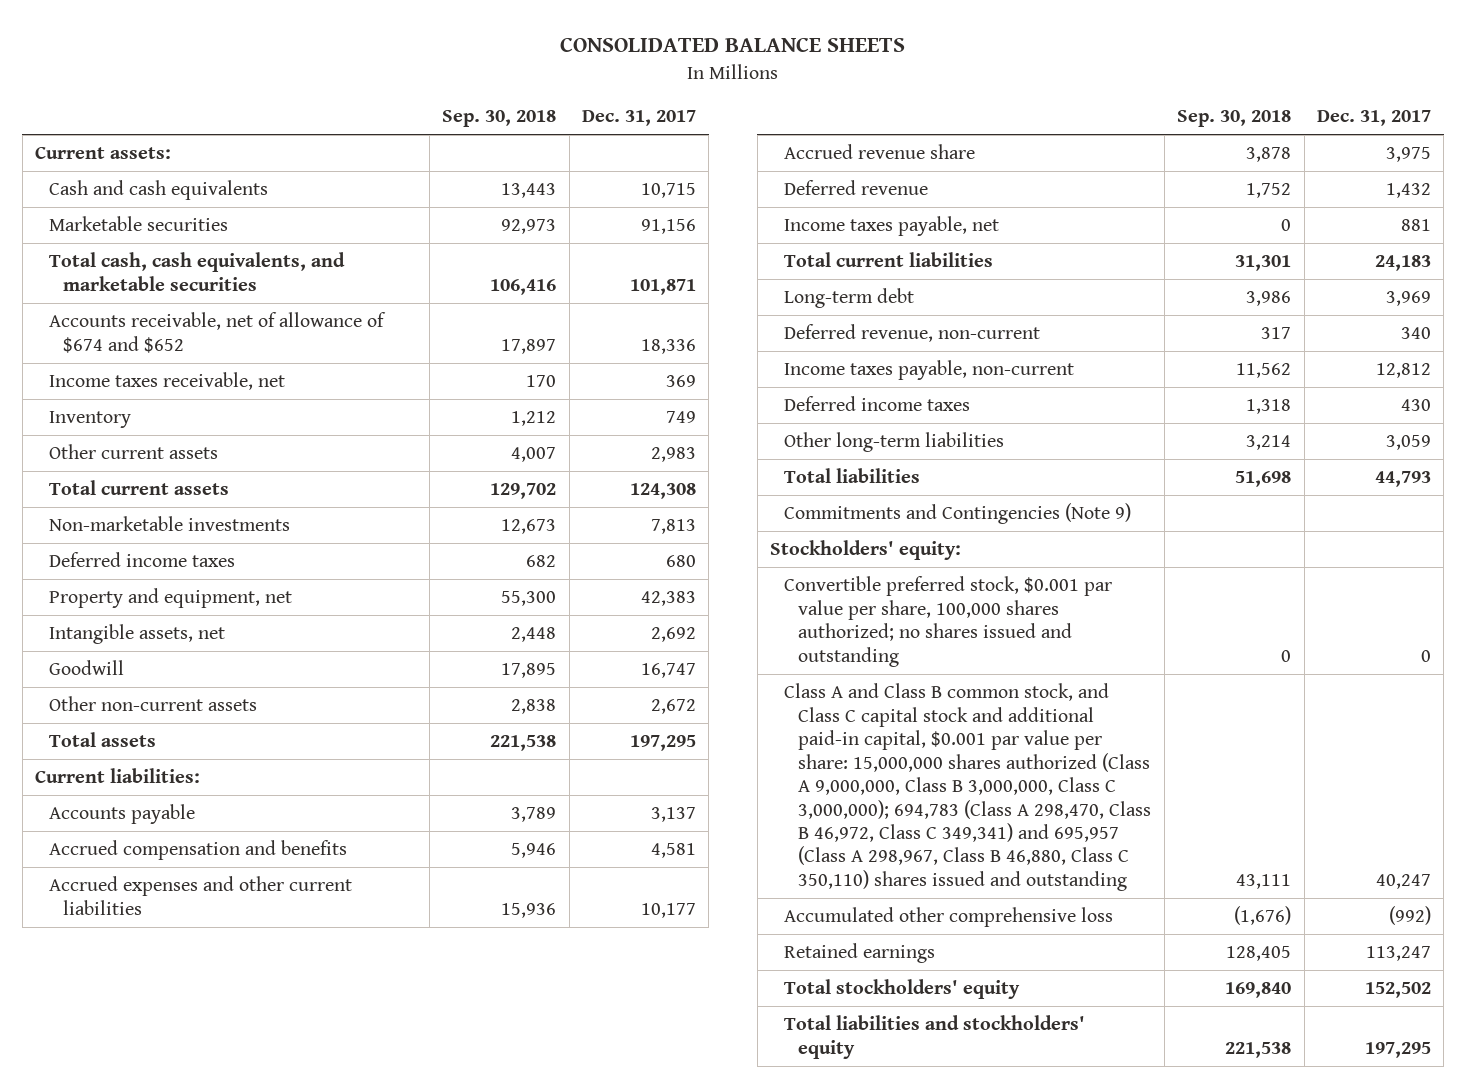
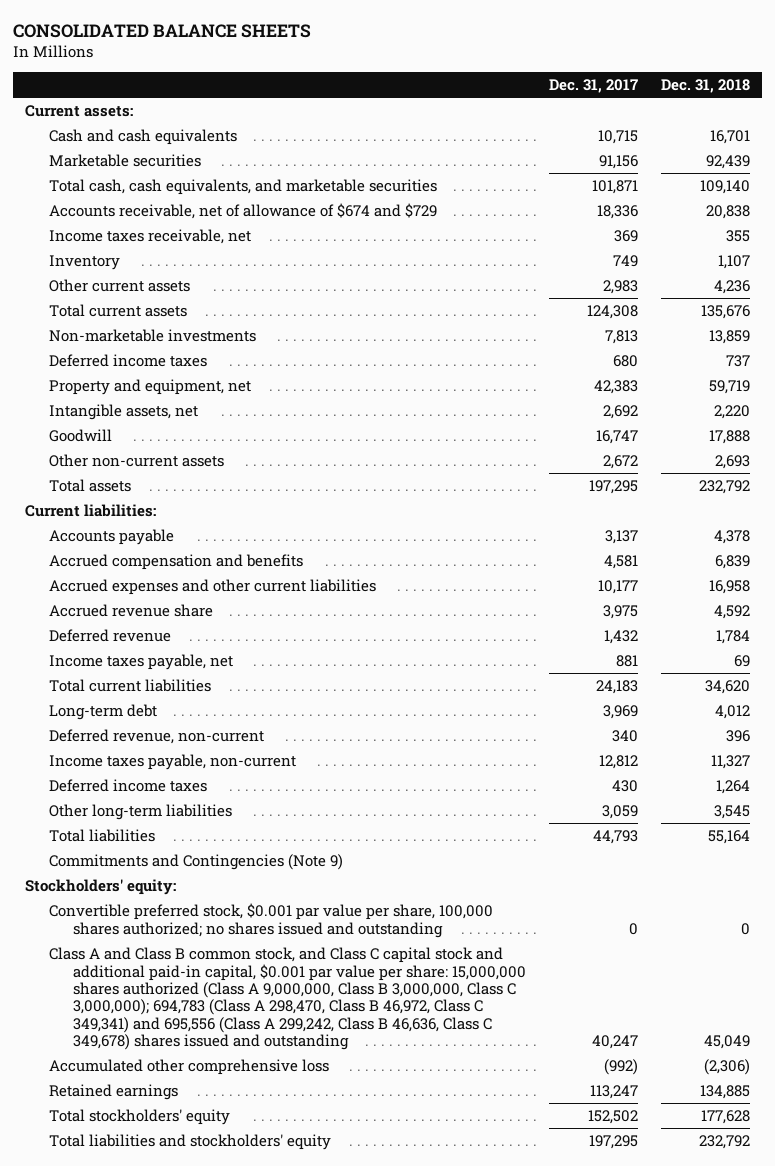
- | Sep. 30, 2018 | Dec. 31, 2017
+ | Dec. 31, 2017 | Dec. 31, 2018
- Accounts receivable, net of allowance of $674 and $652 | 17,897 | 18,336
+ Accounts receivable, net of allowance of $674 and $729 | 18,336 | 20,838
- Class A and Class B common stock, and Class C capital stock and additional paid-in capital, $0.001 par value per share: 15,000,000 shares authorized (Class A 9,000,000, Class B 3,000,000, Class C 3,000,000); 694,783 (Class A 298,470, Class B 46,972, Class C 349,341) and 695,957 (Class A 298,967, Class B 46,880, Class C 350,110) shares issued and outstanding | 43,111 | 40,247
+ Class A and Class B common stock, and Class C capital stock and additional paid-in capital, $0.001 par value per share: 15,000,000 shares authorized (Class A 9,000,000, Class B 3,000,000, Class C 3,000,000); 694,783 (Class A 298,470, Class B 46,972, Class C 349,341) and 695,556 (Class A 299,242, Class B 46,636, Class C 349,678) shares issued and outstanding | 40,247 | 45,049

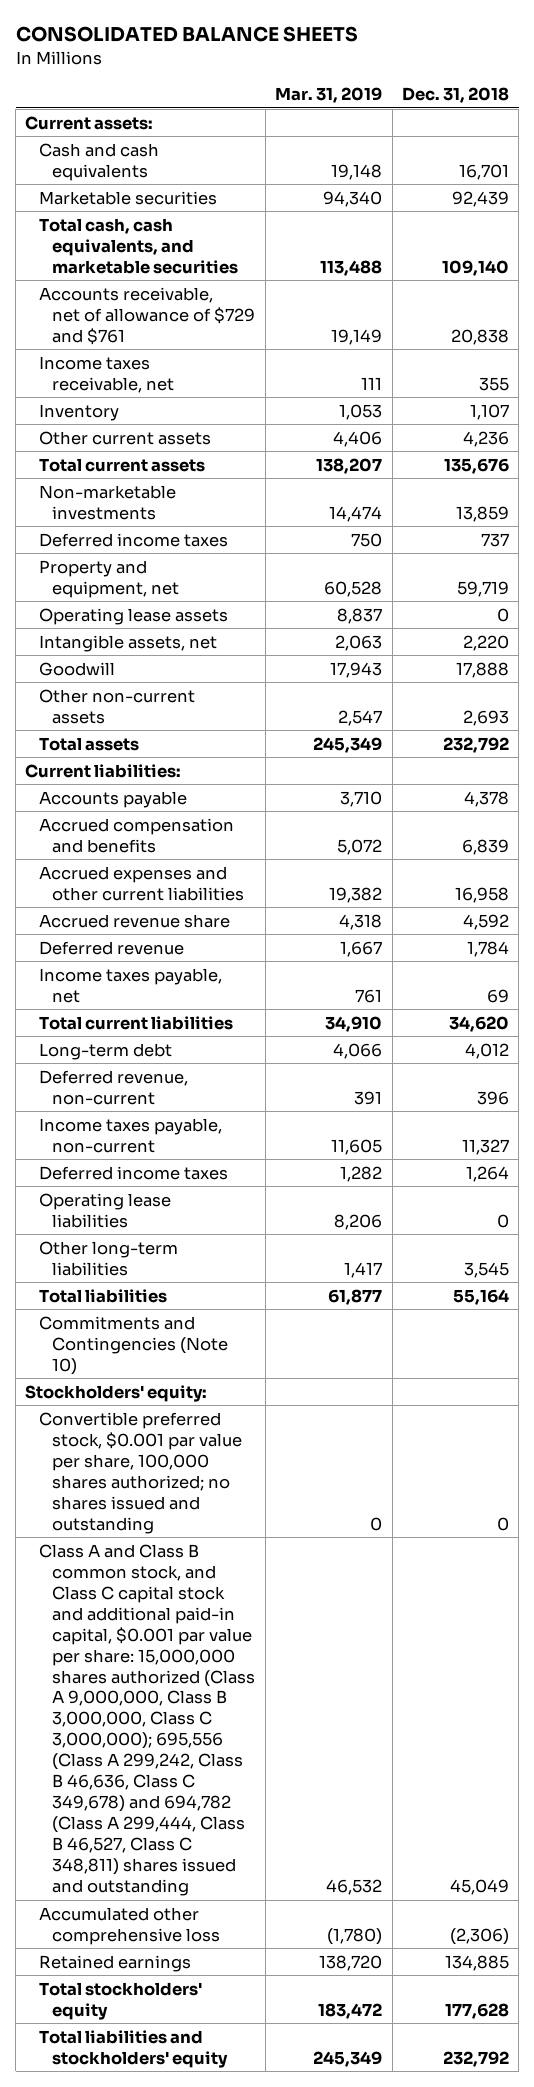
- | Dec. 31, 2017 | Dec. 31, 2018
+ | Mar. 31, 2019 | Dec. 31, 2018
- Accounts receivable, net of allowance of $674 and $729 | 18,336 | 20,838
+ Accounts receivable, net of allowance of $729 and $761 | 19,149 | 20,838
+ Operating lease assets | 8,837 | 0
+ Operating lease liabilities | 8,206 | 0
- Commitments and Contingencies (Note 9)
+ Commitments and Contingencies (Note 10)
- Class A and Class B common stock, and Class C capital stock and additional paid-in capital, $0.001 par value per share: 15,000,000 shares authorized (Class A 9,000,000, Class B 3,000,000, Class C 3,000,000); 694,783 (Class A 298,470, Class B 46,972, Class C 349,341) and 695,556 (Class A 299,242, Class B 46,636, Class C 349,678) shares issued and outstanding | 40,247 | 45,049
+ Class A and Class B common stock, and Class C capital stock and additional paid-in capital, $0.001 par value per share: 15,000,000 shares authorized (Class A 9,000,000, Class B 3,000,000, Class C 3,000,000); 695,556 (Class A 299,242, Class B 46,636, Class C 349,678) and 694,782 (Class A 299,444, Class B 46,527, Class C 348,811) shares issued and outstanding | 46,532 | 45,049

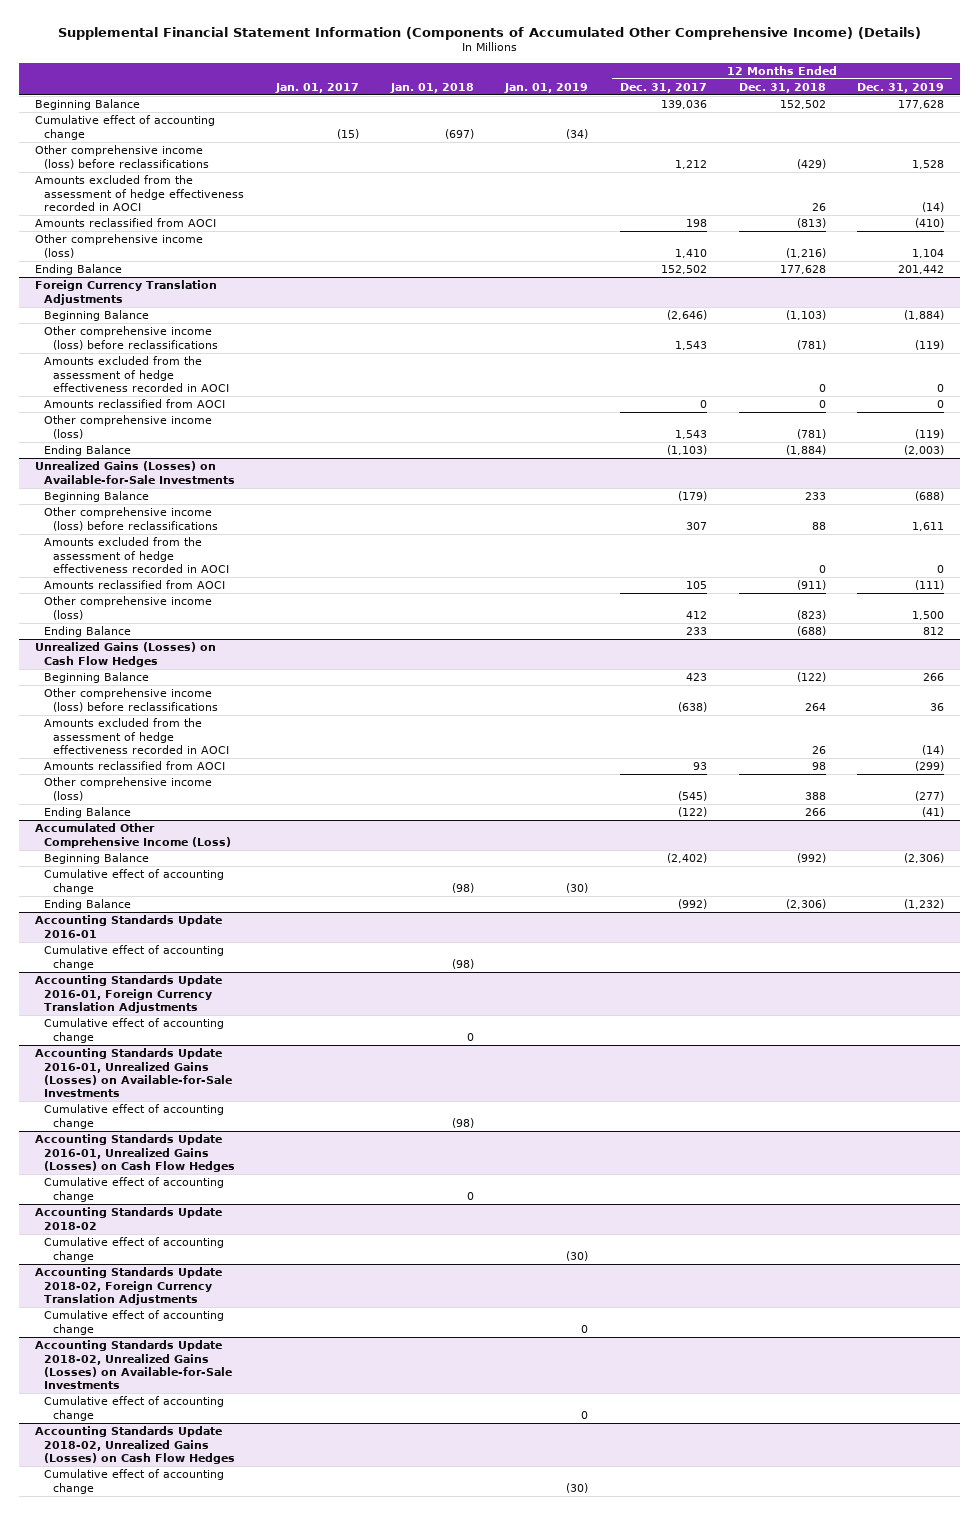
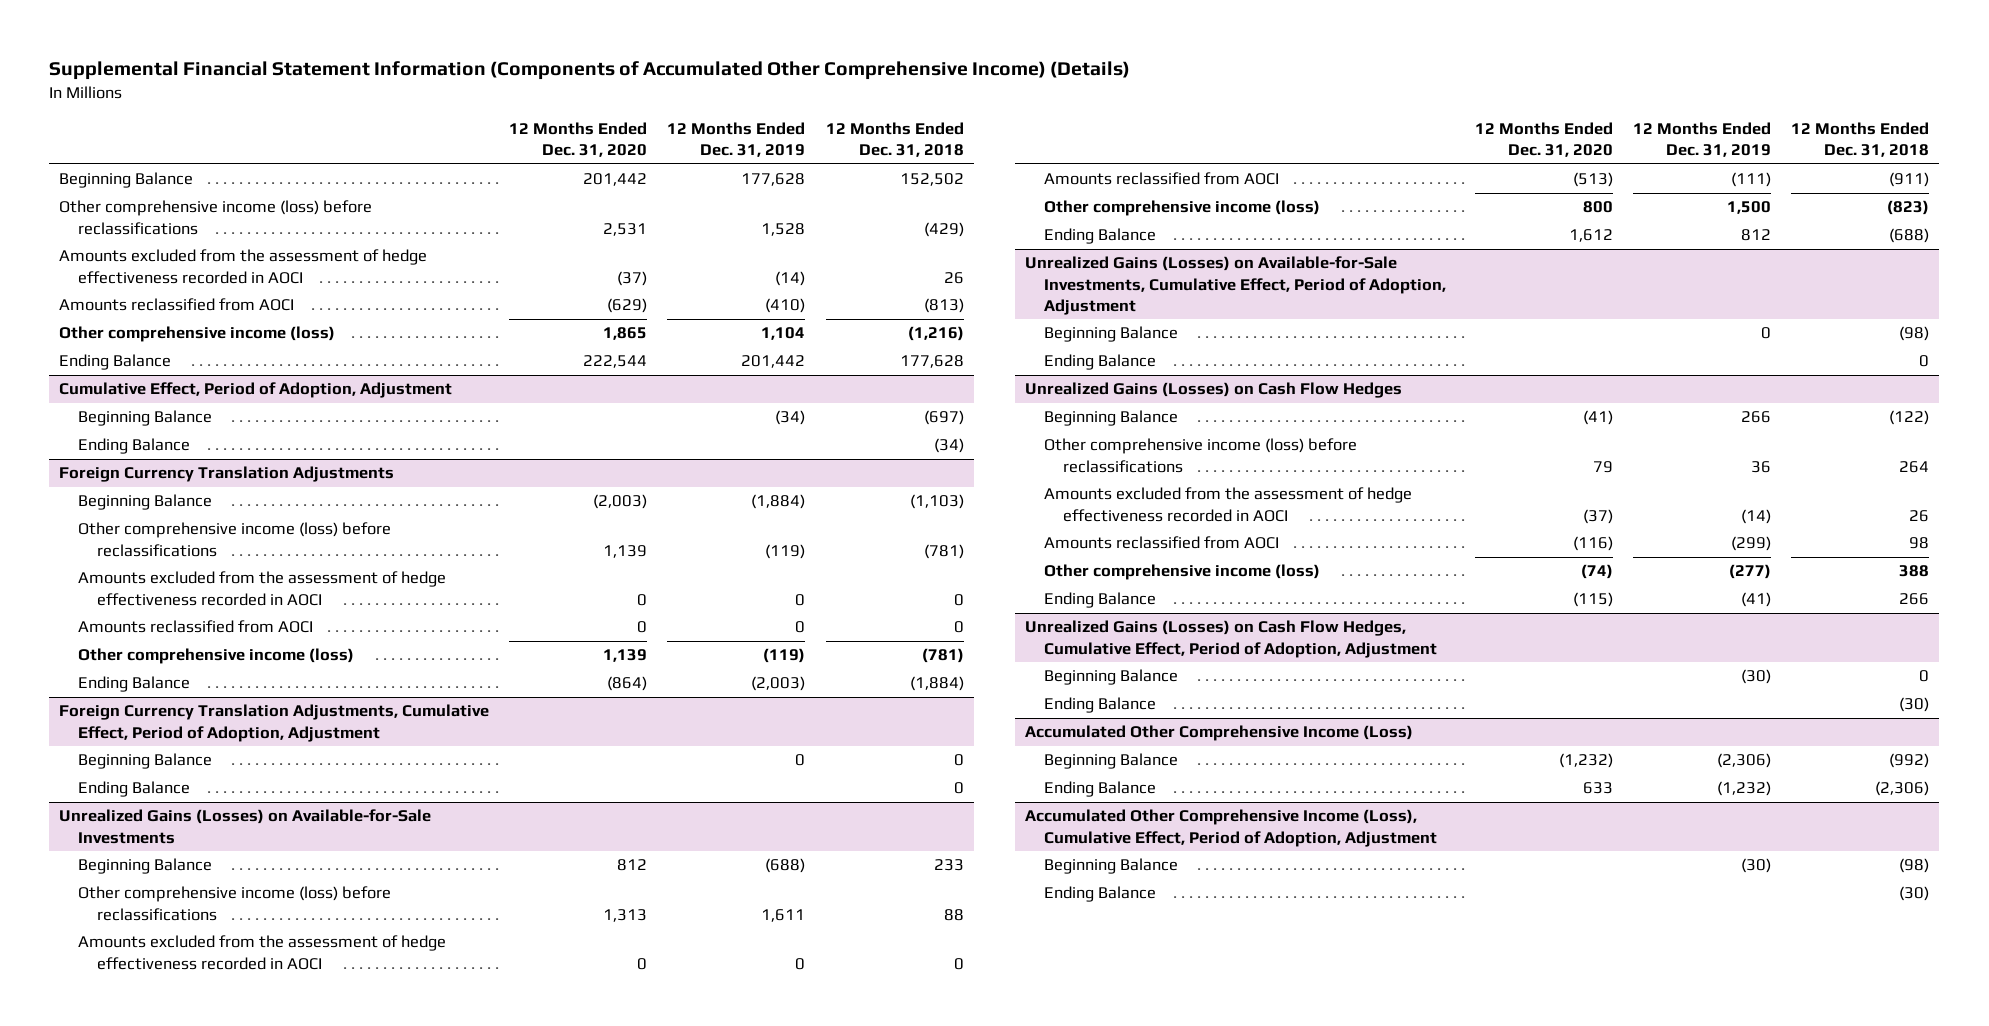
- | Jan. 01, 2017 | Jan. 01, 2018 | Jan. 01, 2019 | 12 Months Ended Dec. 31, 2017 | 12 Months Ended Dec. 31, 2018 | 12 Months Ended Dec. 31, 2019
+ | 12 Months Ended Dec. 31, 2020 | 12 Months Ended Dec. 31, 2019 | 12 Months Ended Dec. 31, 2018
- Cumulative effect of accounting change | (15) | (697) | (34) | | |
+ Cumulative Effect, Period of Adoption, Adjustment
+ Beginning Balance | | (34) | (697)
+ Ending Balance | | | (34)
+ Foreign Currency Translation Adjustments, Cumulative Effect, Period of Adoption, Adjustment
+ Beginning Balance | | 0 | 0
+ Ending Balance | | | 0
+ Unrealized Gains (Losses) on Available-for-Sale Investments, Cumulative Effect, Period of Adoption, Adjustment
+ Beginning Balance | | 0 | (98)
+ Ending Balance | | | 0
+ Unrealized Gains (Losses) on Cash Flow Hedges, Cumulative Effect, Period of Adoption, Adjustment
+ Beginning Balance | | (30) | 0
+ Ending Balance | | | (30)
@ Accumulated Other Comprehensive Income (Loss)
- Cumulative effect of accounting change | | (98) | (30) | | |
- Accounting Standards Update 2016-01
- Cumulative effect of accounting change | | (98) | | | |
- Accounting Standards Update 2016-01, Foreign Currency Translation Adjustments
- Cumulative effect of accounting change | | 0 | | | |
- Accounting Standards Update 2016-01, Unrealized Gains (Losses) on Available-for-Sale Investments
- Cumulative effect of accounting change | | (98) | | | |
- Accounting Standards Update 2016-01, Unrealized Gains (Losses) on Cash Flow Hedges
- Cumulative effect of accounting change | | 0 | | | |
- Accounting Standards Update 2018-02
- Cumulative effect of accounting change | | | (30) | | |
- Accounting Standards Update 2018-02, Foreign Currency Translation Adjustments
- Cumulative effect of accounting change | | | 0 | | |
- Accounting Standards Update 2018-02, Unrealized Gains (Losses) on Available-for-Sale Investments
- Cumulative effect of accounting change | | | 0 | | |
- Accounting Standards Update 2018-02, Unrealized Gains (Losses) on Cash Flow Hedges
- Cumulative effect of accounting change | | | (30) | | |
+ Accumulated Other Comprehensive Income (Loss), Cumulative Effect, Period of Adoption, Adjustment
+ Beginning Balance | | (30) | (98)
+ Ending Balance | | | (30)

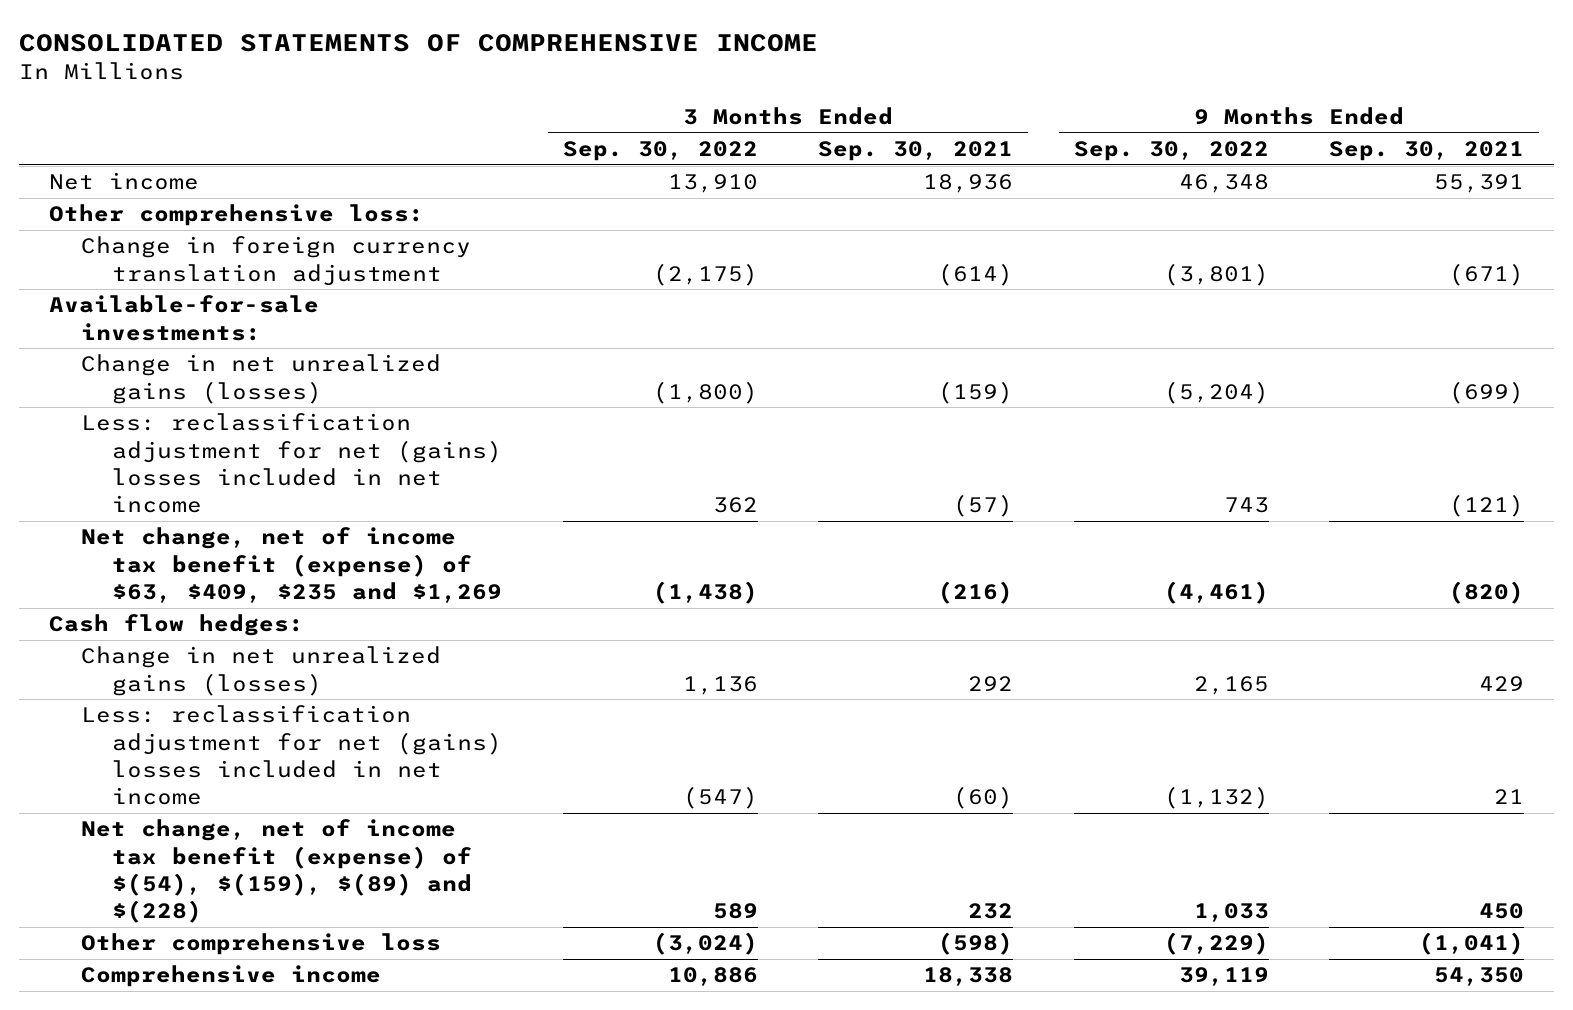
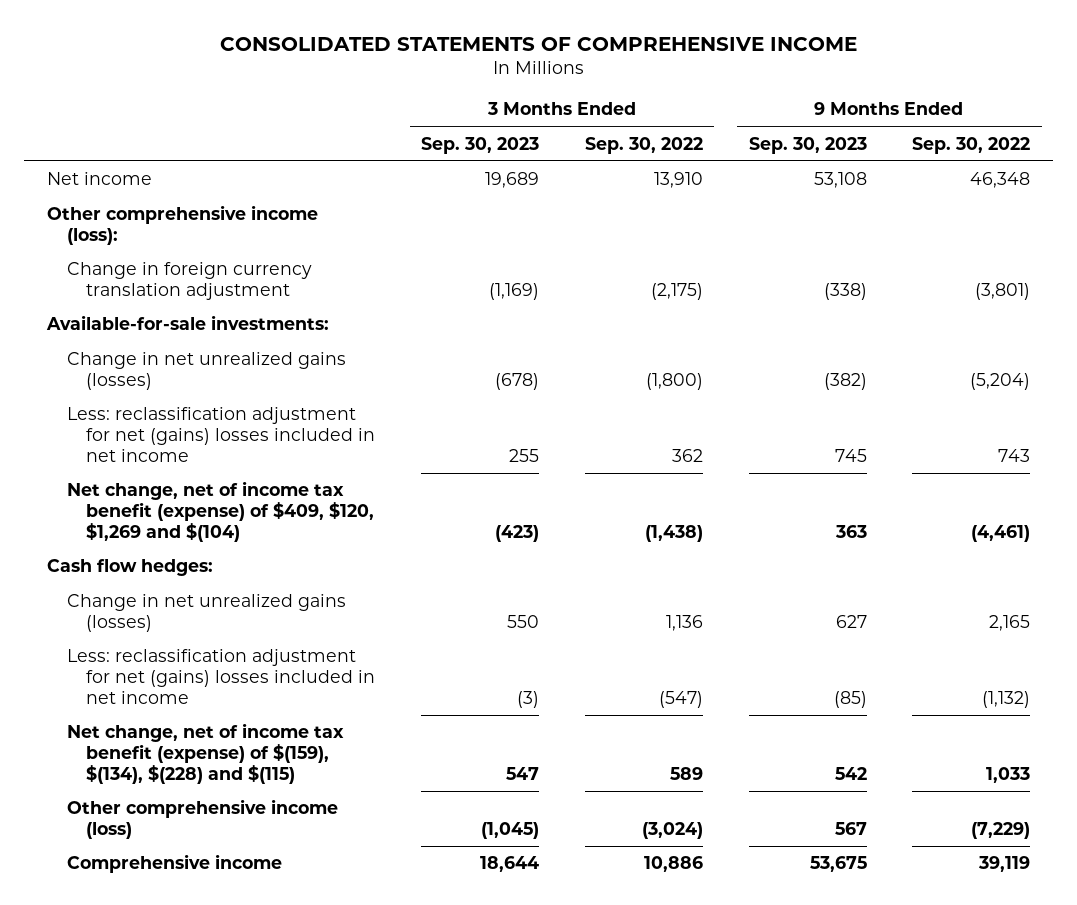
- | 3 Months Ended Sep. 30, 2022 | 3 Months Ended Sep. 30, 2021 | 9 Months Ended Sep. 30, 2022 | 9 Months Ended Sep. 30, 2021
+ | 3 Months Ended Sep. 30, 2023 | 3 Months Ended Sep. 30, 2022 | 9 Months Ended Sep. 30, 2023 | 9 Months Ended Sep. 30, 2022
- Other comprehensive loss:
+ Other comprehensive income (loss):
- Net change, net of income tax benefit (expense) of $63, $409, $235 and $1,269 | (1,438) | (216) | (4,461) | (820)
+ Net change, net of income tax benefit (expense) of $409, $120, $1,269 and $(104) | (423) | (1,438) | 363 | (4,461)
- Net change, net of income tax benefit (expense) of $(54), $(159), $(89) and $(228) | 589 | 232 | 1,033 | 450
- Other comprehensive loss | (3,024) | (598) | (7,229) | (1,041)
+ Net change, net of income tax benefit (expense) of $(159), $(134), $(228) and $(115) | 547 | 589 | 542 | 1,033
+ Other comprehensive income (loss) | (1,045) | (3,024) | 567 | (7,229)

